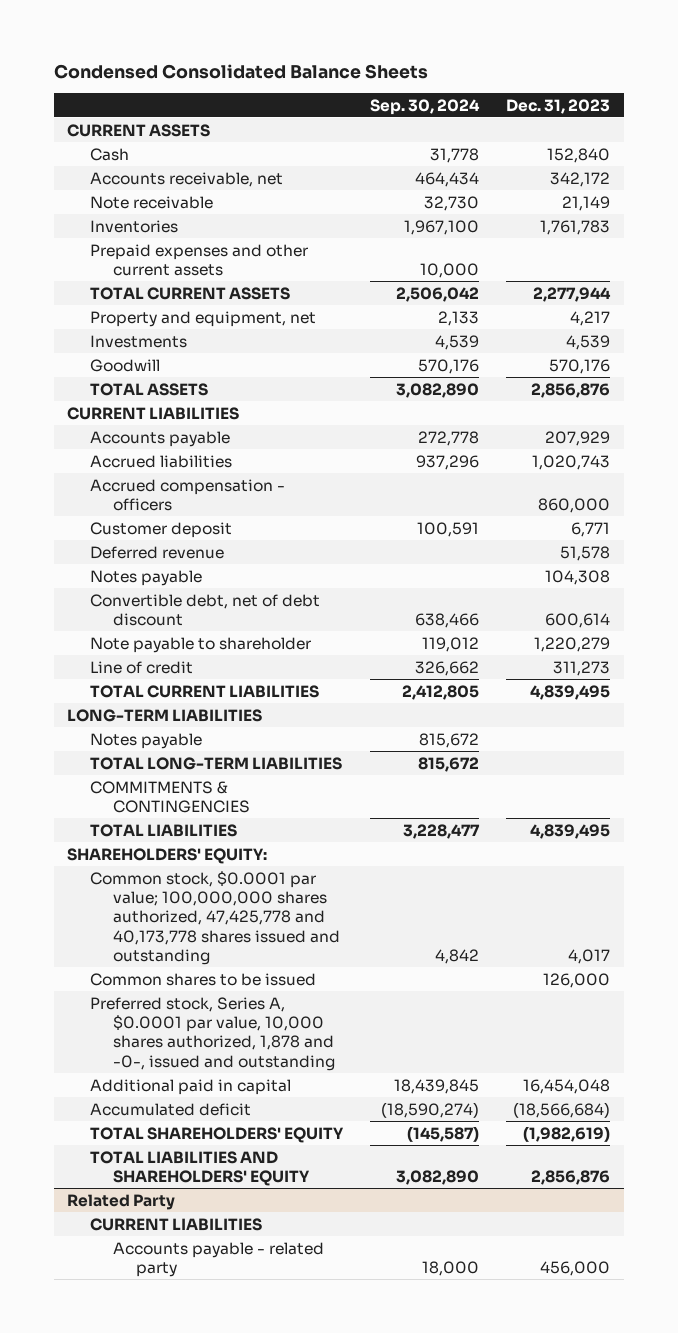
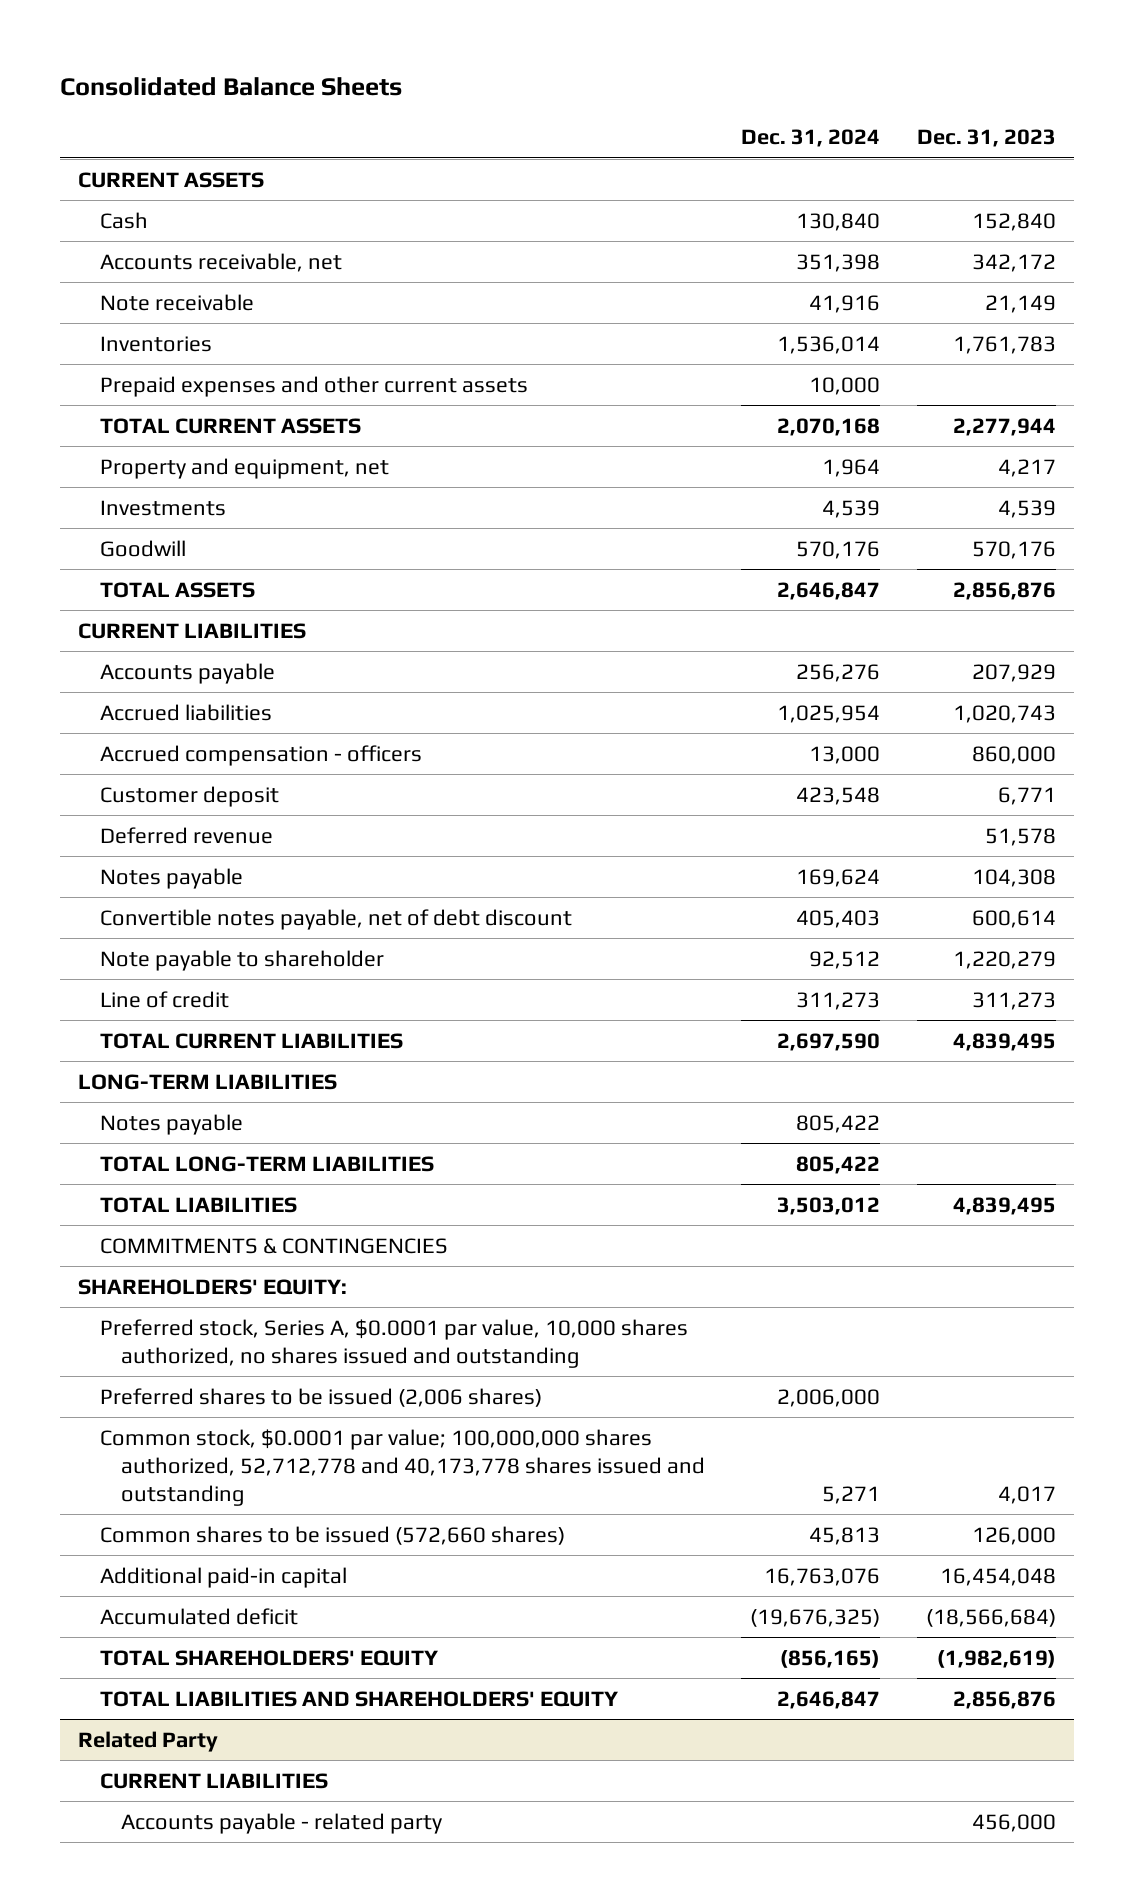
- Condensed Consolidated Balance Sheets
+ Consolidated Balance Sheets
- | Sep. 30, 2024 | Dec. 31, 2023
+ | Dec. 31, 2024 | Dec. 31, 2023
- Convertible debt, net of debt discount | 638,466 | 600,614
+ Convertible notes payable, net of debt discount | 405,403 | 600,614
moved down: COMMITMENTS & CONTINGENCIES
- Common stock, $0.0001 par value; 100,000,000 shares authorized, 47,425,778 and 40,173,778 shares issued and outstanding | 4,842 | 4,017
- Common shares to be issued | | 126,000
- Preferred stock, Series A, $0.0001 par value, 10,000 shares authorized, 1,878 and -0-, issued and outstanding
- Additional paid in capital | 18,439,845 | 16,454,048
+ Preferred stock, Series A, $0.0001 par value, 10,000 shares authorized, no shares issued and outstanding
+ Preferred shares to be issued (2,006 shares) | 2,006,000 |
+ Common stock, $0.0001 par value; 100,000,000 shares authorized, 52,712,778 and 40,173,778 shares issued and outstanding | 5,271 | 4,017
+ Common shares to be issued (572,660 shares) | 45,813 | 126,000
+ Additional paid-in capital | 16,763,076 | 16,454,048

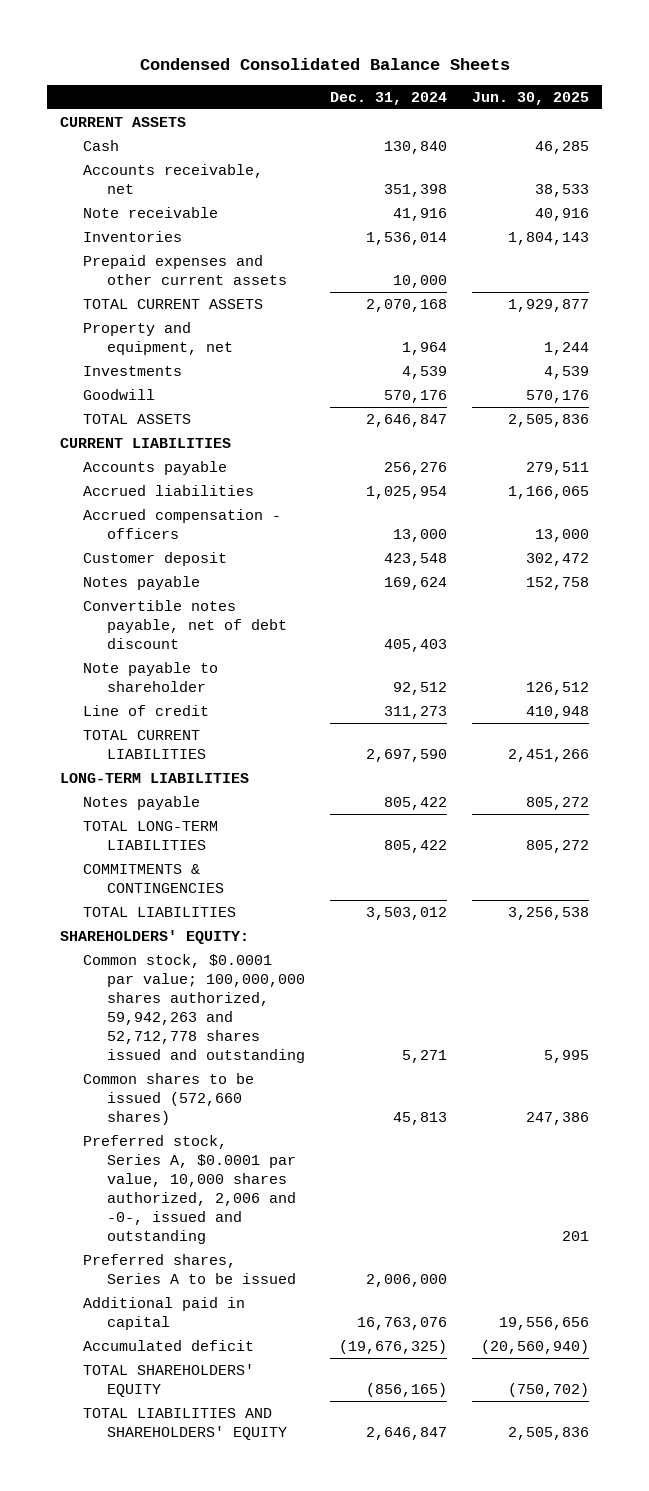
- Consolidated Balance Sheets
+ Condensed Consolidated Balance Sheets
- | Dec. 31, 2024 | Dec. 31, 2023
+ | Dec. 31, 2024 | Jun. 30, 2025
- Deferred revenue | | 51,578
moved down: TOTAL LIABILITIES | 3,503,012 | 3,256,538
- Preferred stock, Series A, $0.0001 par value, 10,000 shares authorized, no shares issued and outstanding
- Preferred shares to be issued (2,006 shares) | 2,006,000 |
- Common stock, $0.0001 par value; 100,000,000 shares authorized, 52,712,778 and 40,173,778 shares issued and outstanding | 5,271 | 4,017
+ Common stock, $0.0001 par value; 100,000,000 shares authorized, 59,942,263 and 52,712,778 shares issued and outstanding | 5,271 | 5,995
- Additional paid-in capital | 16,763,076 | 16,454,048
+ Preferred stock, Series A, $0.0001 par value, 10,000 shares authorized, 2,006 and -0-, issued and outstanding | | 201
+ Preferred shares, Series A to be issued | 2,006,000 |
+ Additional paid in capital | 16,763,076 | 19,556,656
- Related Party
- CURRENT LIABILITIES
- Accounts payable - related party | | 456,000

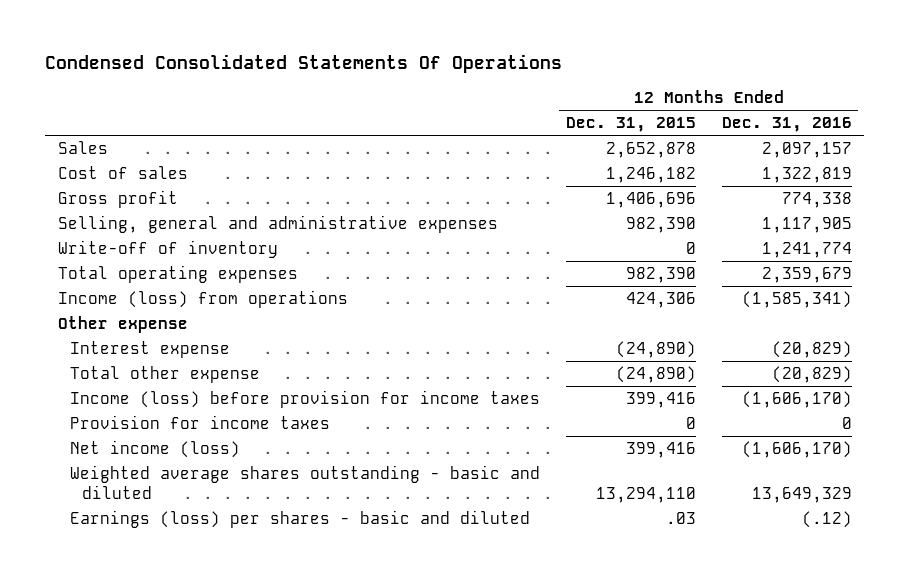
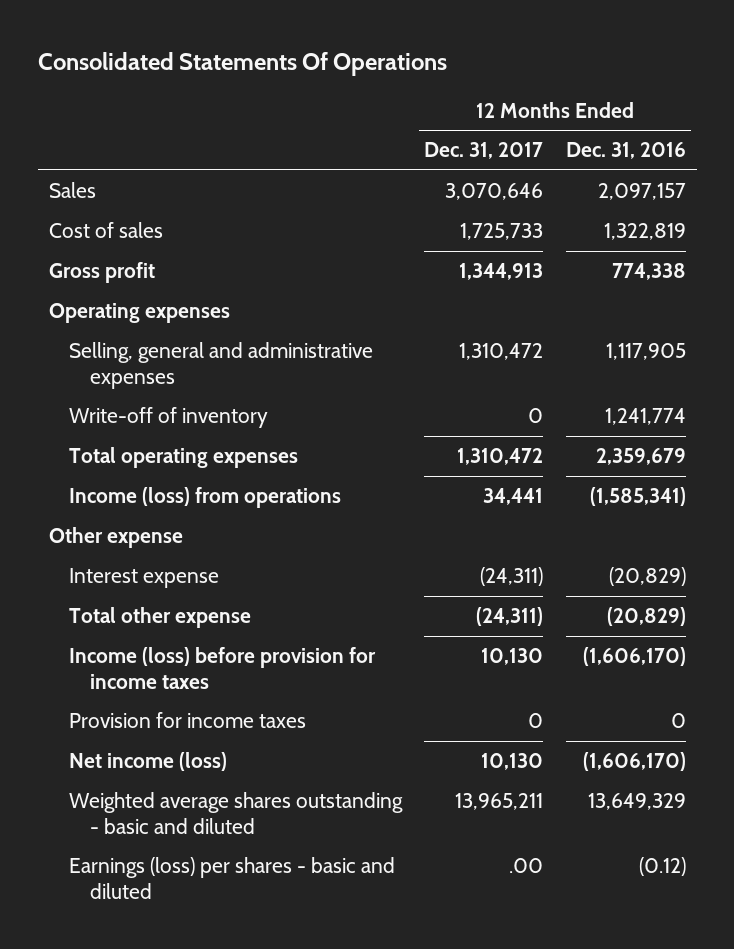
- Condensed Consolidated Statements Of Operations
+ Consolidated Statements Of Operations
- | 12 Months Ended Dec. 31, 2015 | 12 Months Ended Dec. 31, 2016
+ | 12 Months Ended Dec. 31, 2017 | 12 Months Ended Dec. 31, 2016
+ Operating expenses
- Earnings (loss) per shares - basic and diluted | .03 | (.12)
+ Earnings (loss) per shares - basic and diluted | .00 | (0.12)

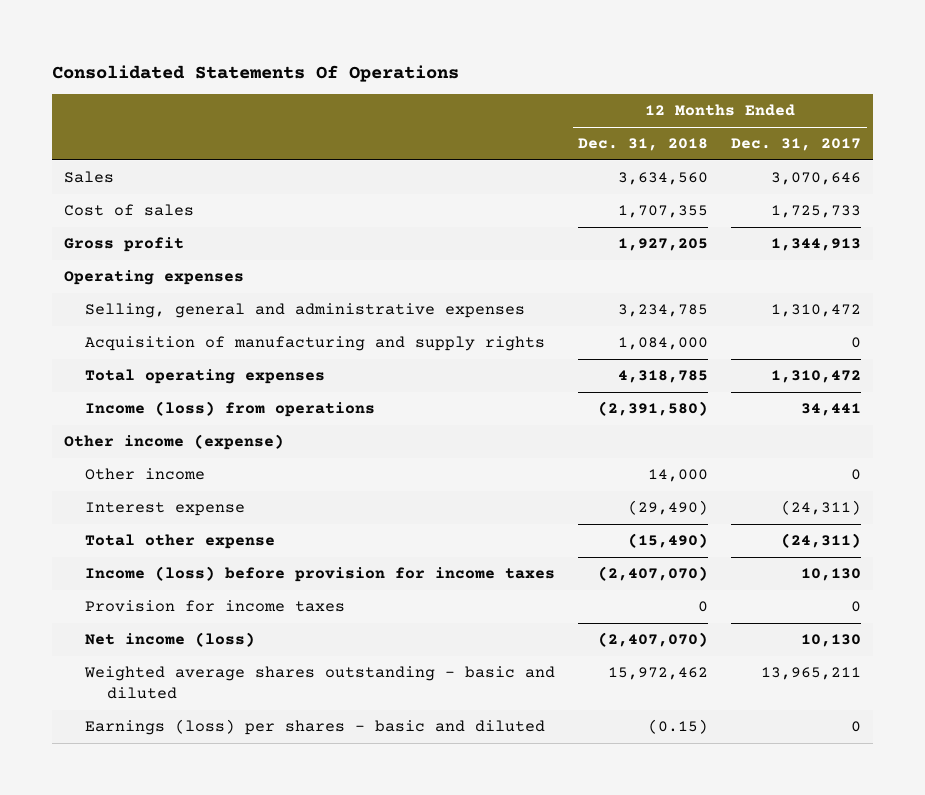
- | 12 Months Ended Dec. 31, 2017 | 12 Months Ended Dec. 31, 2016
+ | 12 Months Ended Dec. 31, 2018 | 12 Months Ended Dec. 31, 2017
- Write-off of inventory | 0 | 1,241,774
+ Acquisition of manufacturing and supply rights | 1,084,000 | 0
- Other expense
+ Other income (expense)
+ Other income | 14,000 | 0
- Earnings (loss) per shares - basic and diluted | .00 | (0.12)
+ Earnings (loss) per shares - basic and diluted | (0.15) | 0

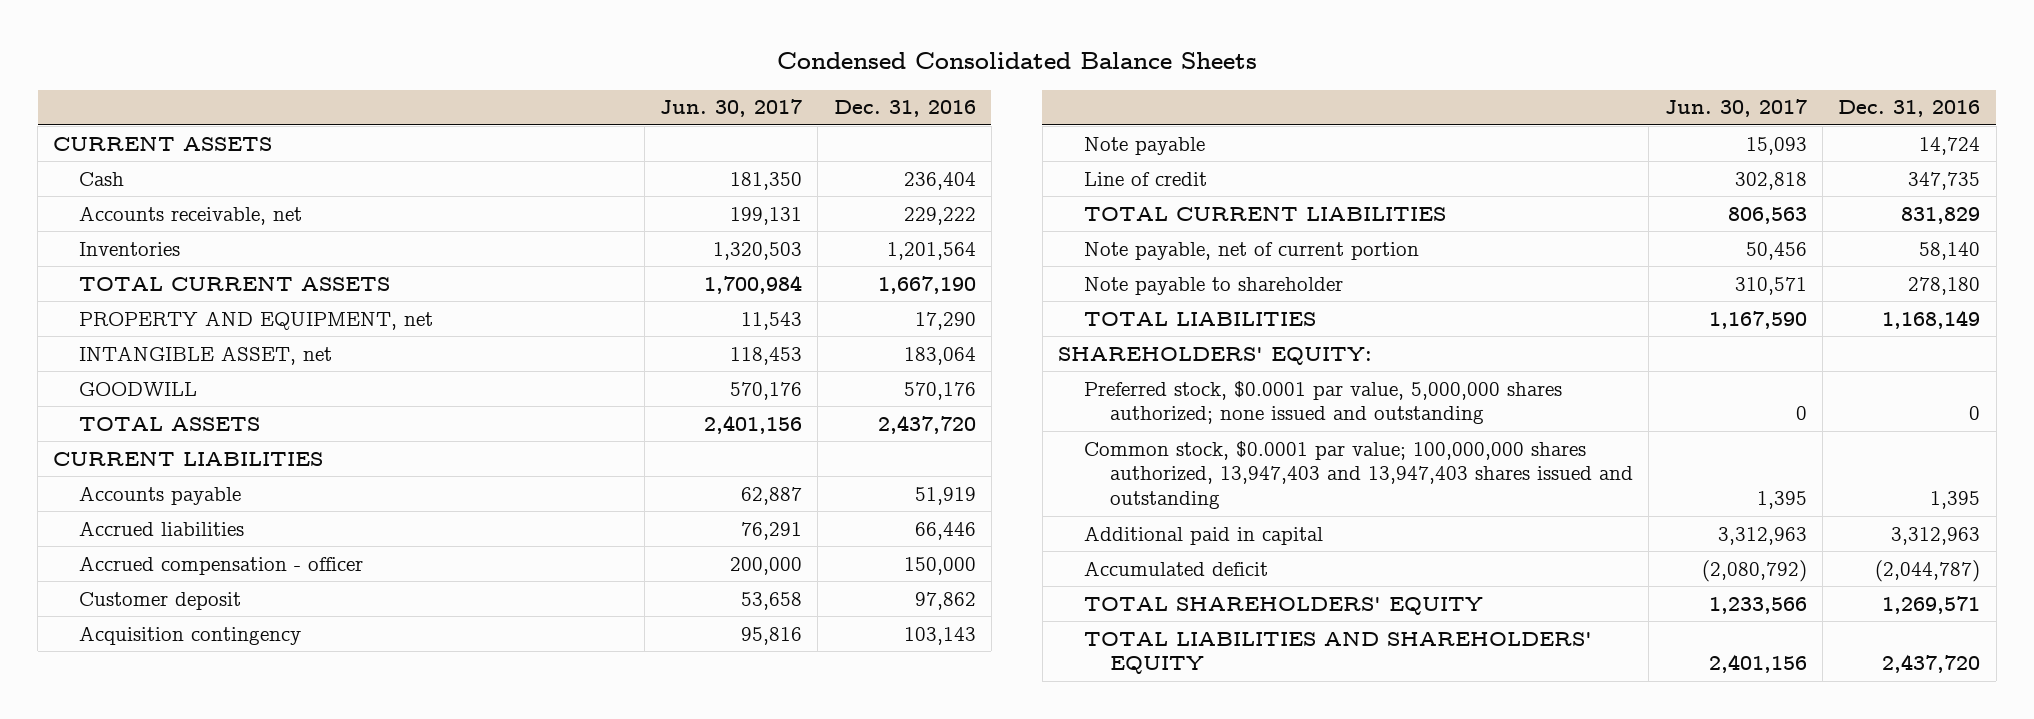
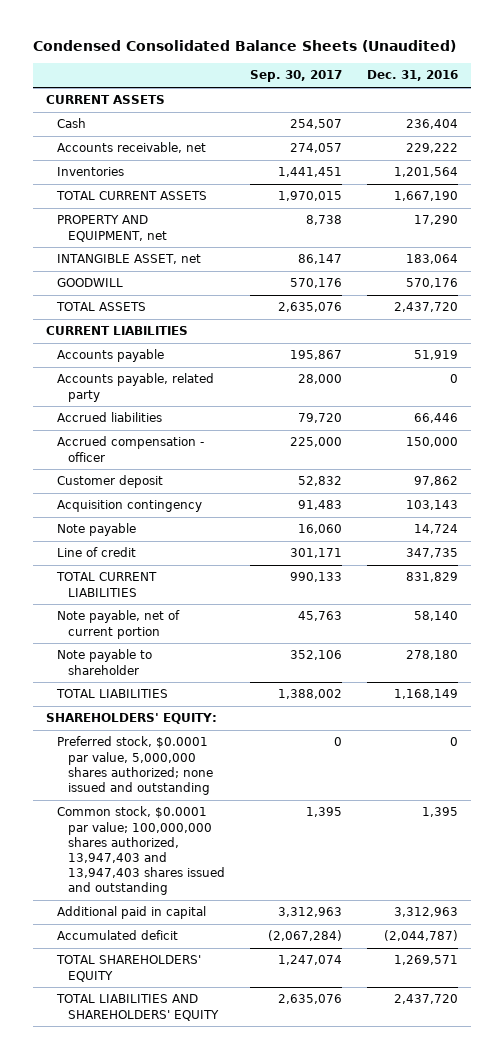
- Condensed Consolidated Balance Sheets
+ Condensed Consolidated Balance Sheets (Unaudited)
- | Jun. 30, 2017 | Dec. 31, 2016
+ | Sep. 30, 2017 | Dec. 31, 2016
+ Accounts payable, related party | 28,000 | 0

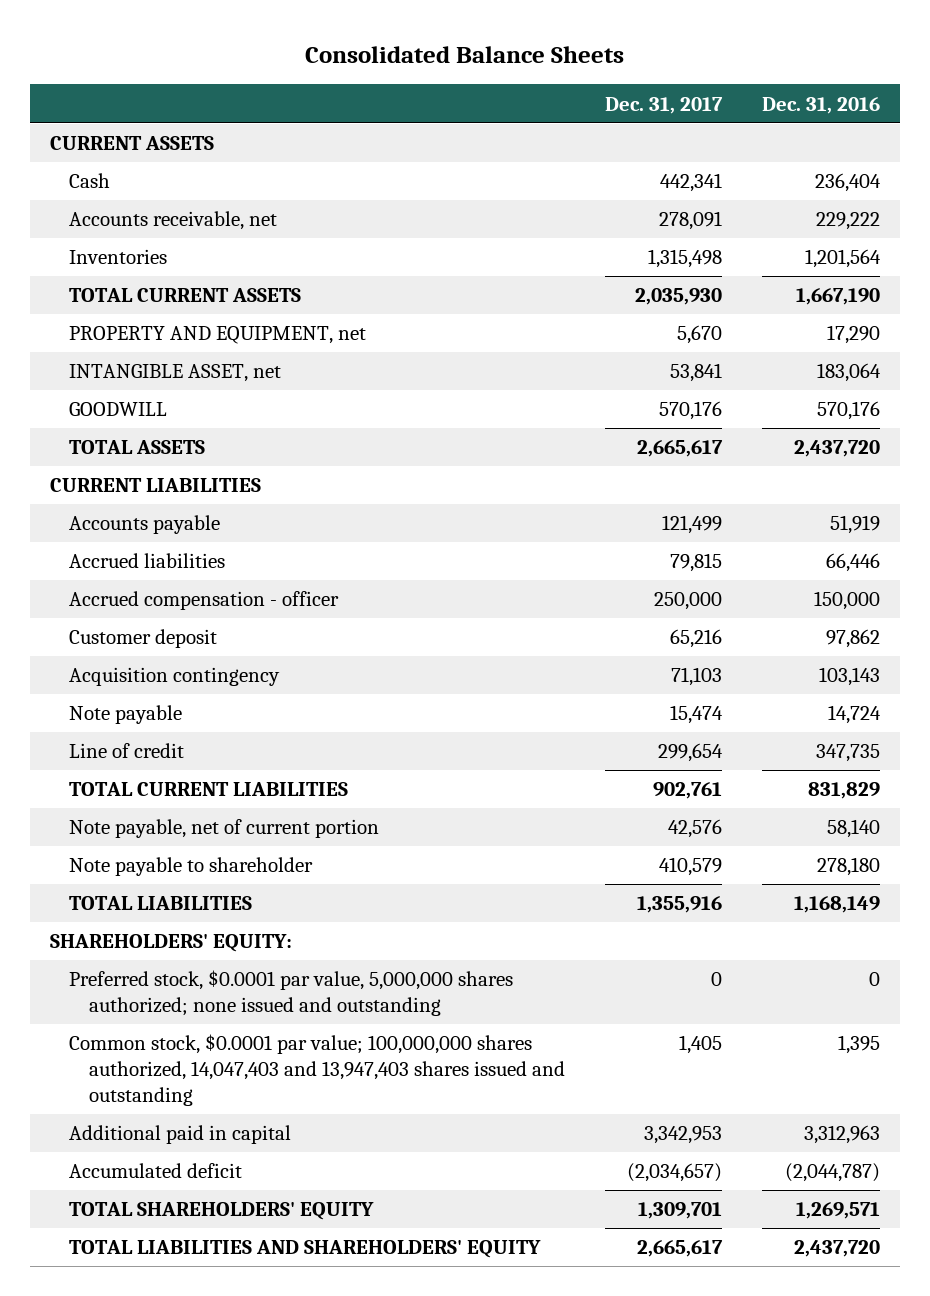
- Condensed Consolidated Balance Sheets (Unaudited)
+ Consolidated Balance Sheets
- | Sep. 30, 2017 | Dec. 31, 2016
+ | Dec. 31, 2017 | Dec. 31, 2016
- Accounts payable, related party | 28,000 | 0
- Common stock, $0.0001 par value; 100,000,000 shares authorized, 13,947,403 and 13,947,403 shares issued and outstanding | 1,395 | 1,395
+ Common stock, $0.0001 par value; 100,000,000 shares authorized, 14,047,403 and 13,947,403 shares issued and outstanding | 1,405 | 1,395

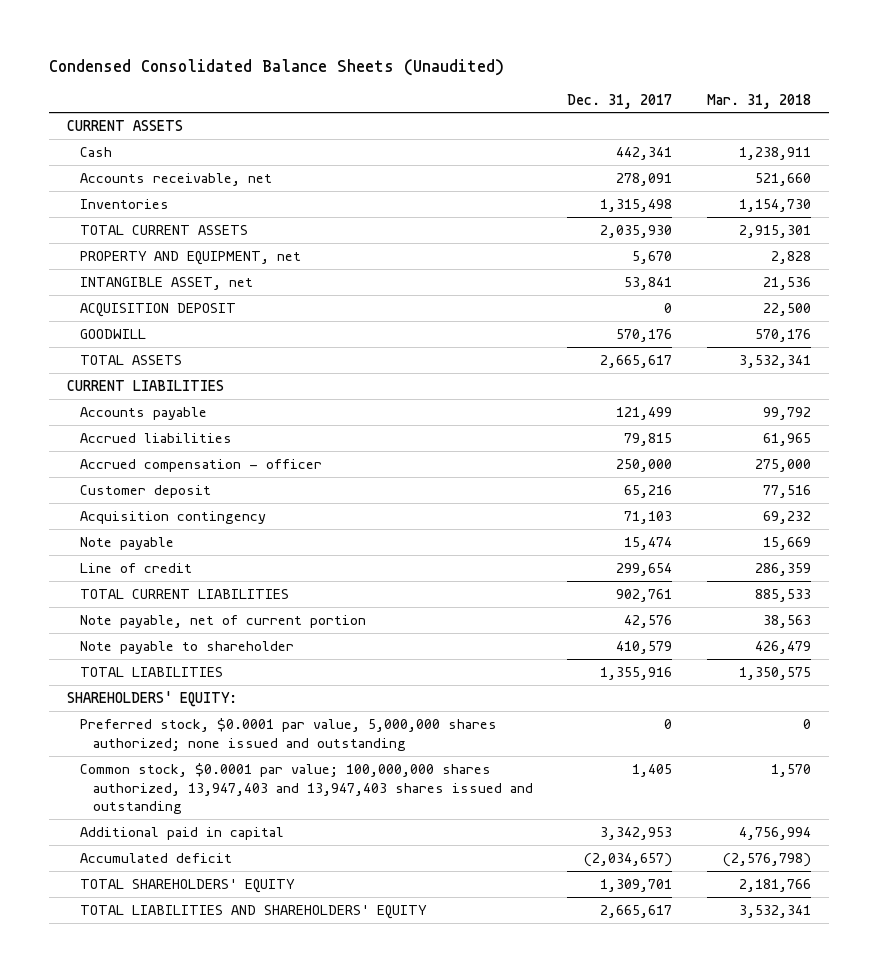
- Consolidated Balance Sheets
+ Condensed Consolidated Balance Sheets (Unaudited)
- | Dec. 31, 2017 | Dec. 31, 2016
+ | Dec. 31, 2017 | Mar. 31, 2018
+ ACQUISITION DEPOSIT | 0 | 22,500
- Common stock, $0.0001 par value; 100,000,000 shares authorized, 14,047,403 and 13,947,403 shares issued and outstanding | 1,405 | 1,395
+ Common stock, $0.0001 par value; 100,000,000 shares authorized, 13,947,403 and 13,947,403 shares issued and outstanding | 1,405 | 1,570

